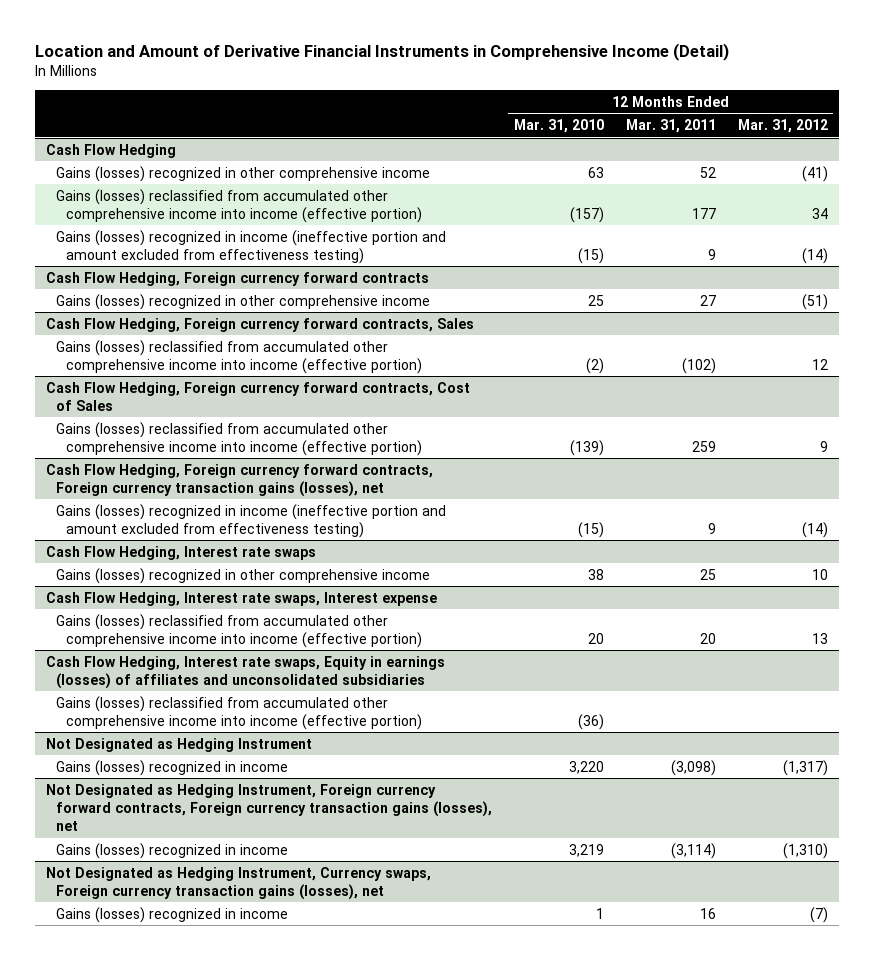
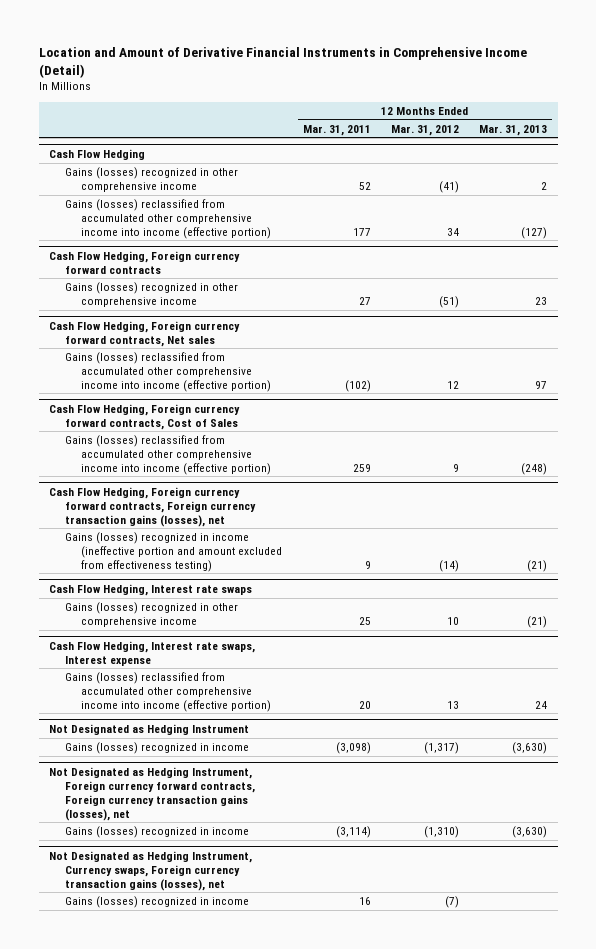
- | 12 Months Ended Mar. 31, 2010 | 12 Months Ended Mar. 31, 2011 | 12 Months Ended Mar. 31, 2012
+ | 12 Months Ended Mar. 31, 2011 | 12 Months Ended Mar. 31, 2012 | 12 Months Ended Mar. 31, 2013
@ Cash Flow Hedging
- Gains (losses) recognized in income (ineffective portion and amount excluded from effectiveness testing) | (15) | 9 | (14)
- Cash Flow Hedging, Foreign currency forward contracts, Sales
+ Cash Flow Hedging, Foreign currency forward contracts, Net sales
- Cash Flow Hedging, Interest rate swaps, Equity in earnings (losses) of affiliates and unconsolidated subsidiaries
- Gains (losses) reclassified from accumulated other comprehensive income into income (effective portion) | (36) | |

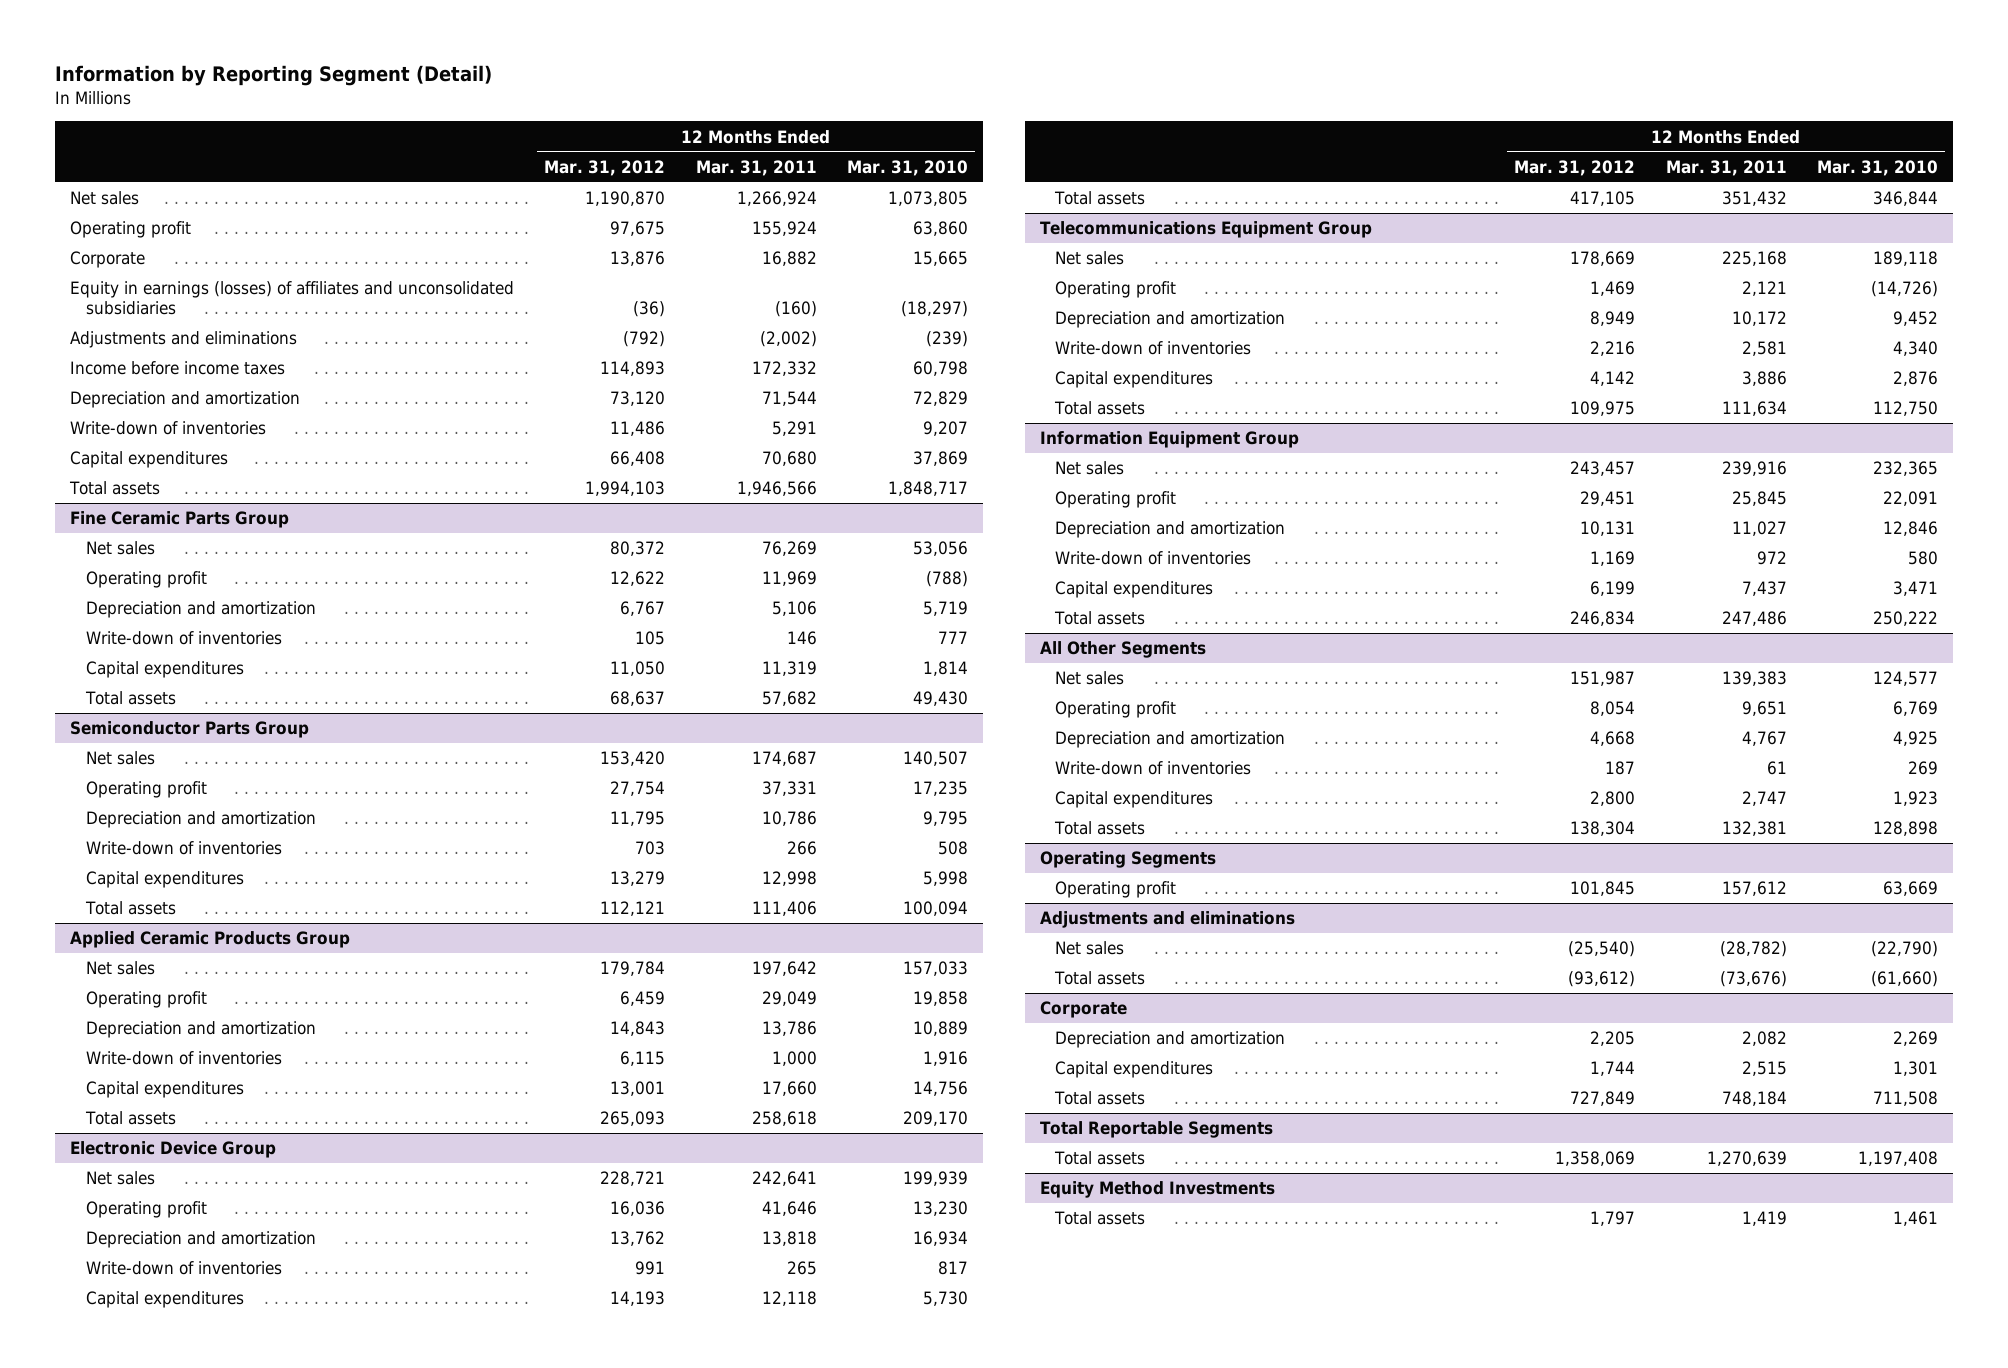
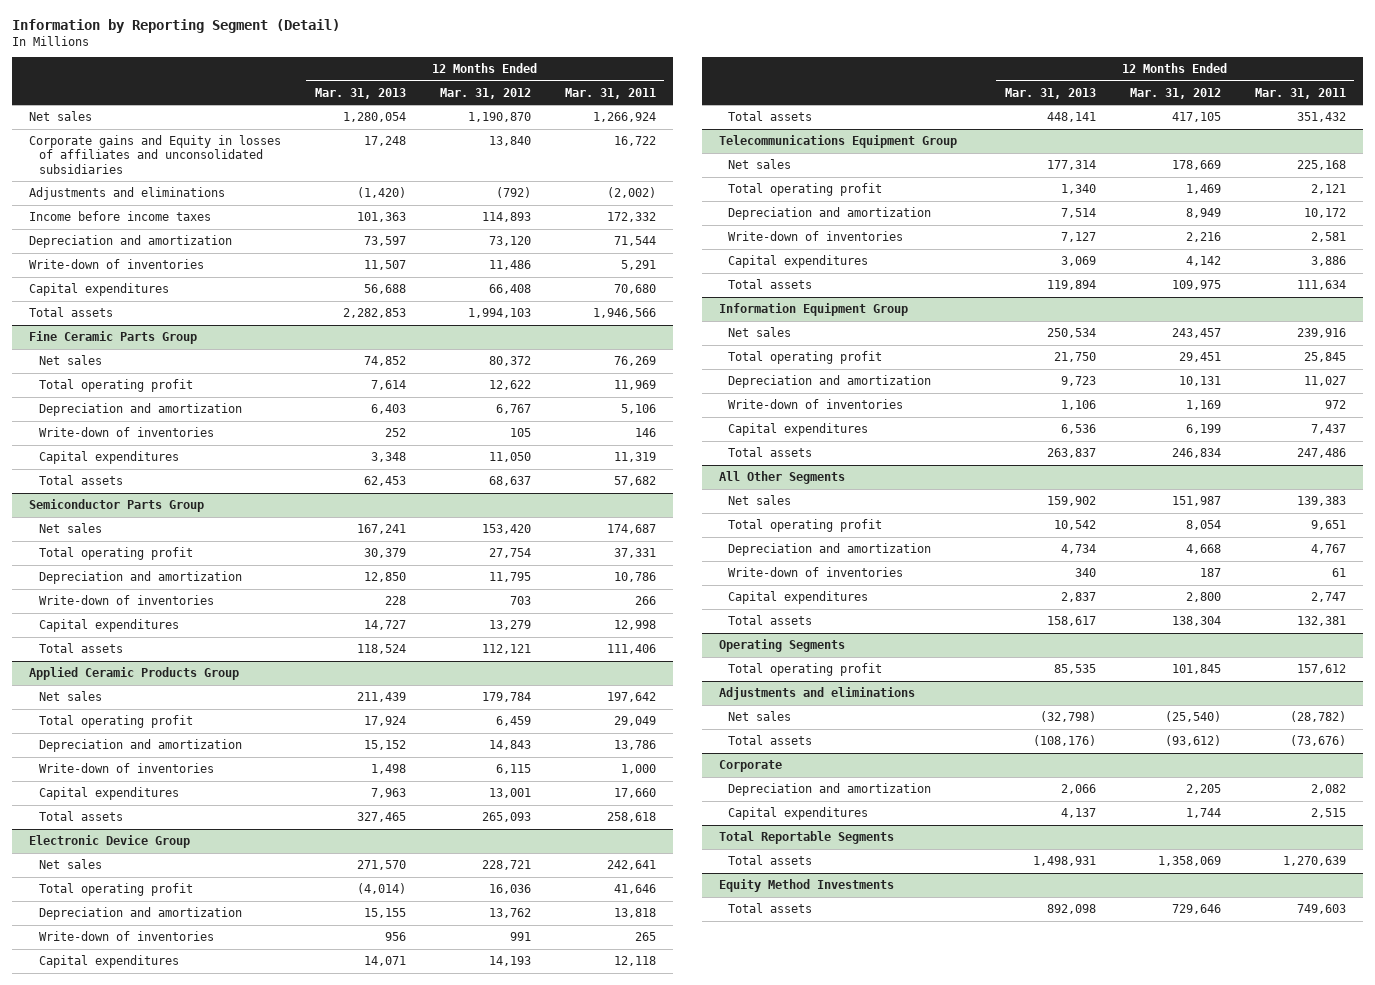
- | 12 Months Ended Mar. 31, 2012 | 12 Months Ended Mar. 31, 2011 | 12 Months Ended Mar. 31, 2010
+ | 12 Months Ended Mar. 31, 2013 | 12 Months Ended Mar. 31, 2012 | 12 Months Ended Mar. 31, 2011
- Operating profit | 97,675 | 155,924 | 63,860
- Corporate | 13,876 | 16,882 | 15,665
- Equity in earnings (losses) of affiliates and unconsolidated subsidiaries | (36) | (160) | (18,297)
+ Corporate gains and Equity in losses of affiliates and unconsolidated subsidiaries | 17,248 | 13,840 | 16,722
@ Fine Ceramic Parts Group
- Operating profit | 12,622 | 11,969 | (788)
+ Total operating profit | 7,614 | 12,622 | 11,969
@ Semiconductor Parts Group
- Operating profit | 27,754 | 37,331 | 17,235
+ Total operating profit | 30,379 | 27,754 | 37,331
@ Applied Ceramic Products Group
- Operating profit | 6,459 | 29,049 | 19,858
+ Total operating profit | 17,924 | 6,459 | 29,049
@ Electronic Device Group
- Operating profit | 16,036 | 41,646 | 13,230
+ Total operating profit | (4,014) | 16,036 | 41,646
@ Telecommunications Equipment Group
- Operating profit | 1,469 | 2,121 | (14,726)
+ Total operating profit | 1,340 | 1,469 | 2,121
@ Information Equipment Group
- Operating profit | 29,451 | 25,845 | 22,091
+ Total operating profit | 21,750 | 29,451 | 25,845
@ All Other Segments
- Operating profit | 8,054 | 9,651 | 6,769
+ Total operating profit | 10,542 | 8,054 | 9,651
@ Operating Segments
- Operating profit | 101,845 | 157,612 | 63,669
+ Total operating profit | 85,535 | 101,845 | 157,612
@ Corporate
- Total assets | 727,849 | 748,184 | 711,508
@ Equity Method Investments
- Total assets | 1,797 | 1,419 | 1,461
+ Total assets | 892,098 | 729,646 | 749,603

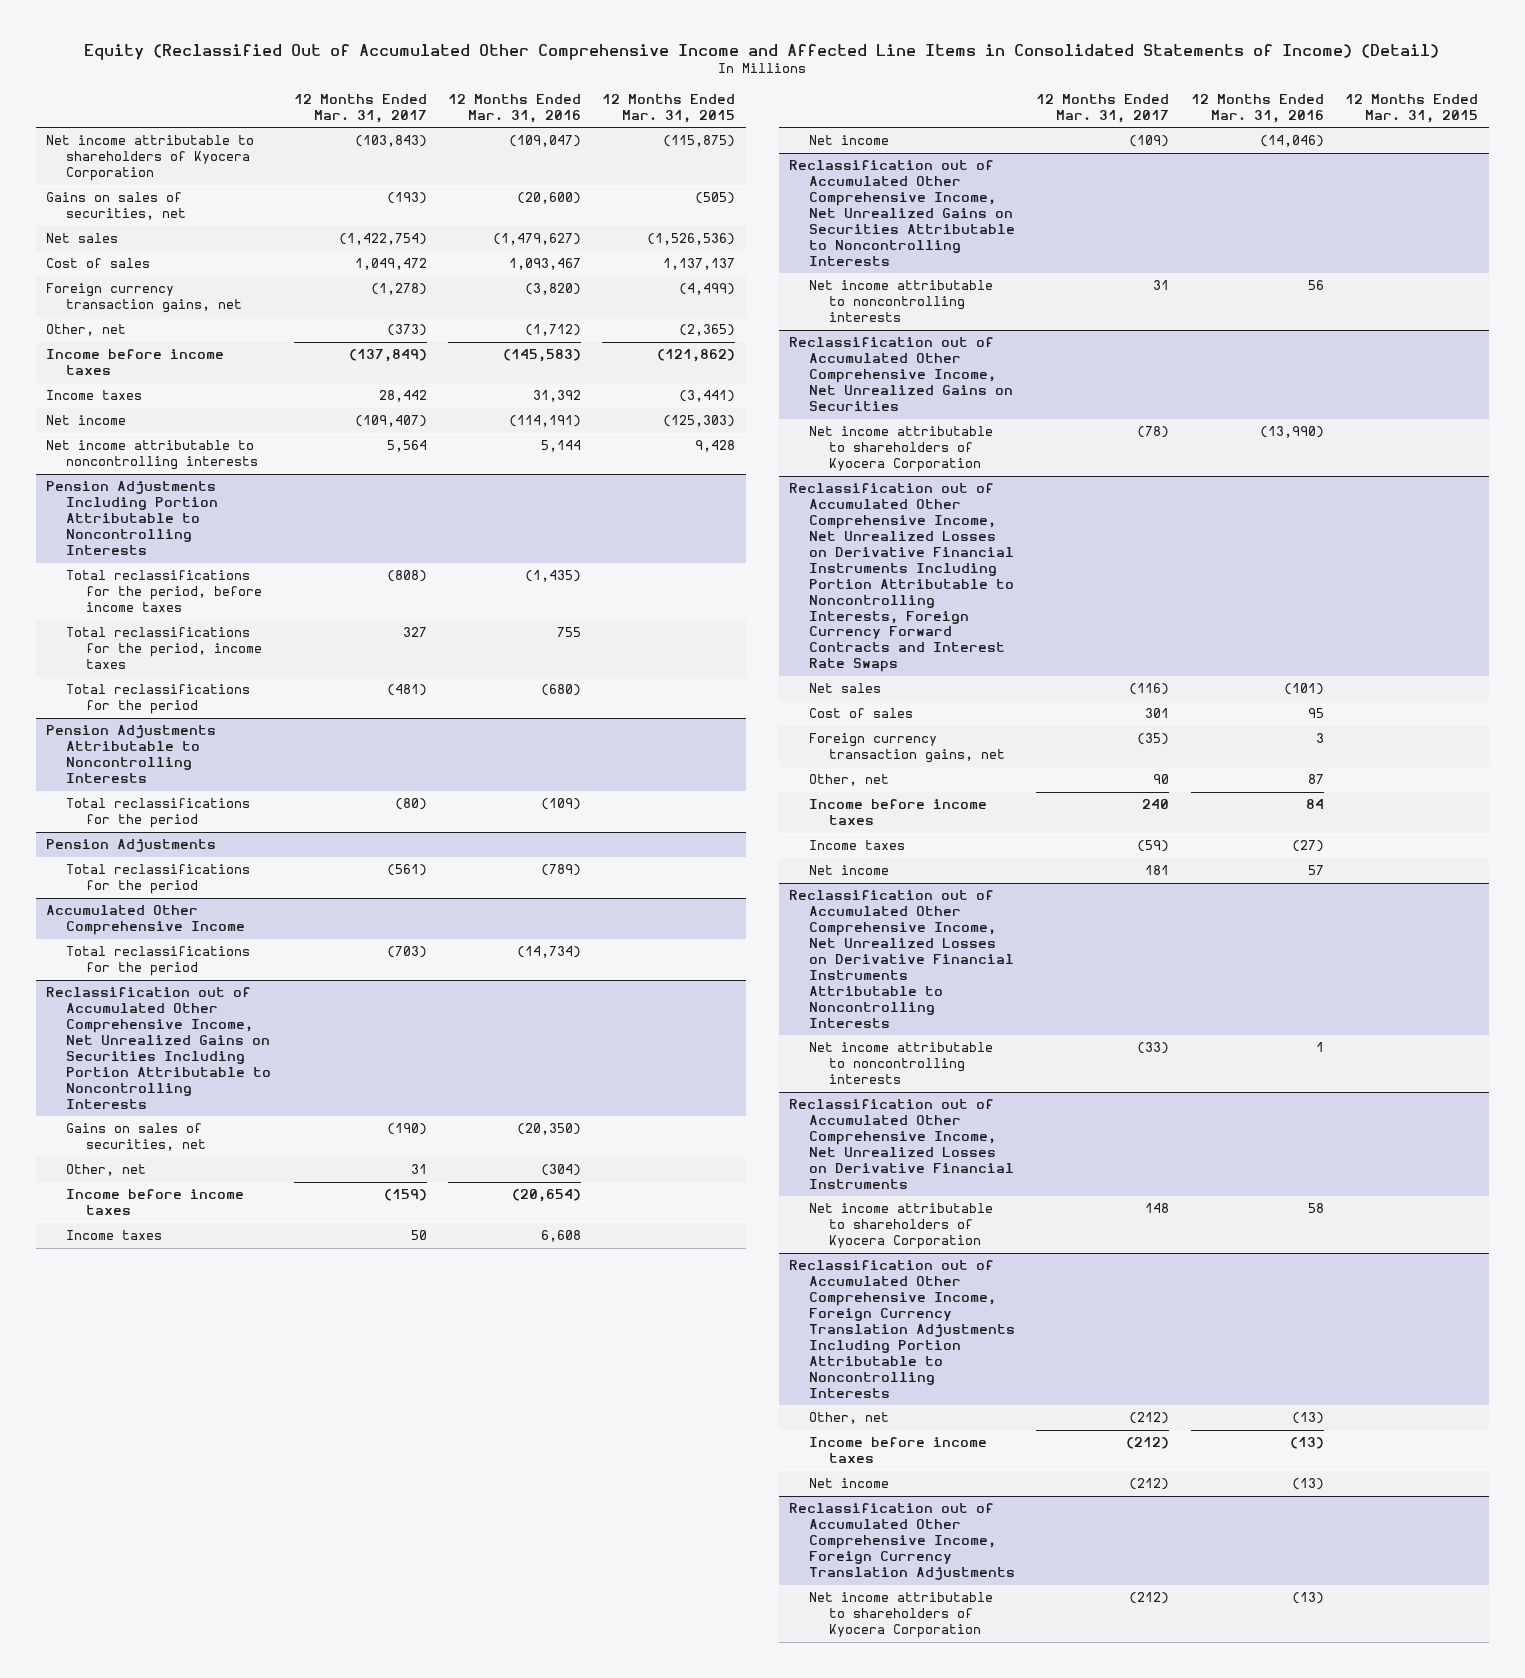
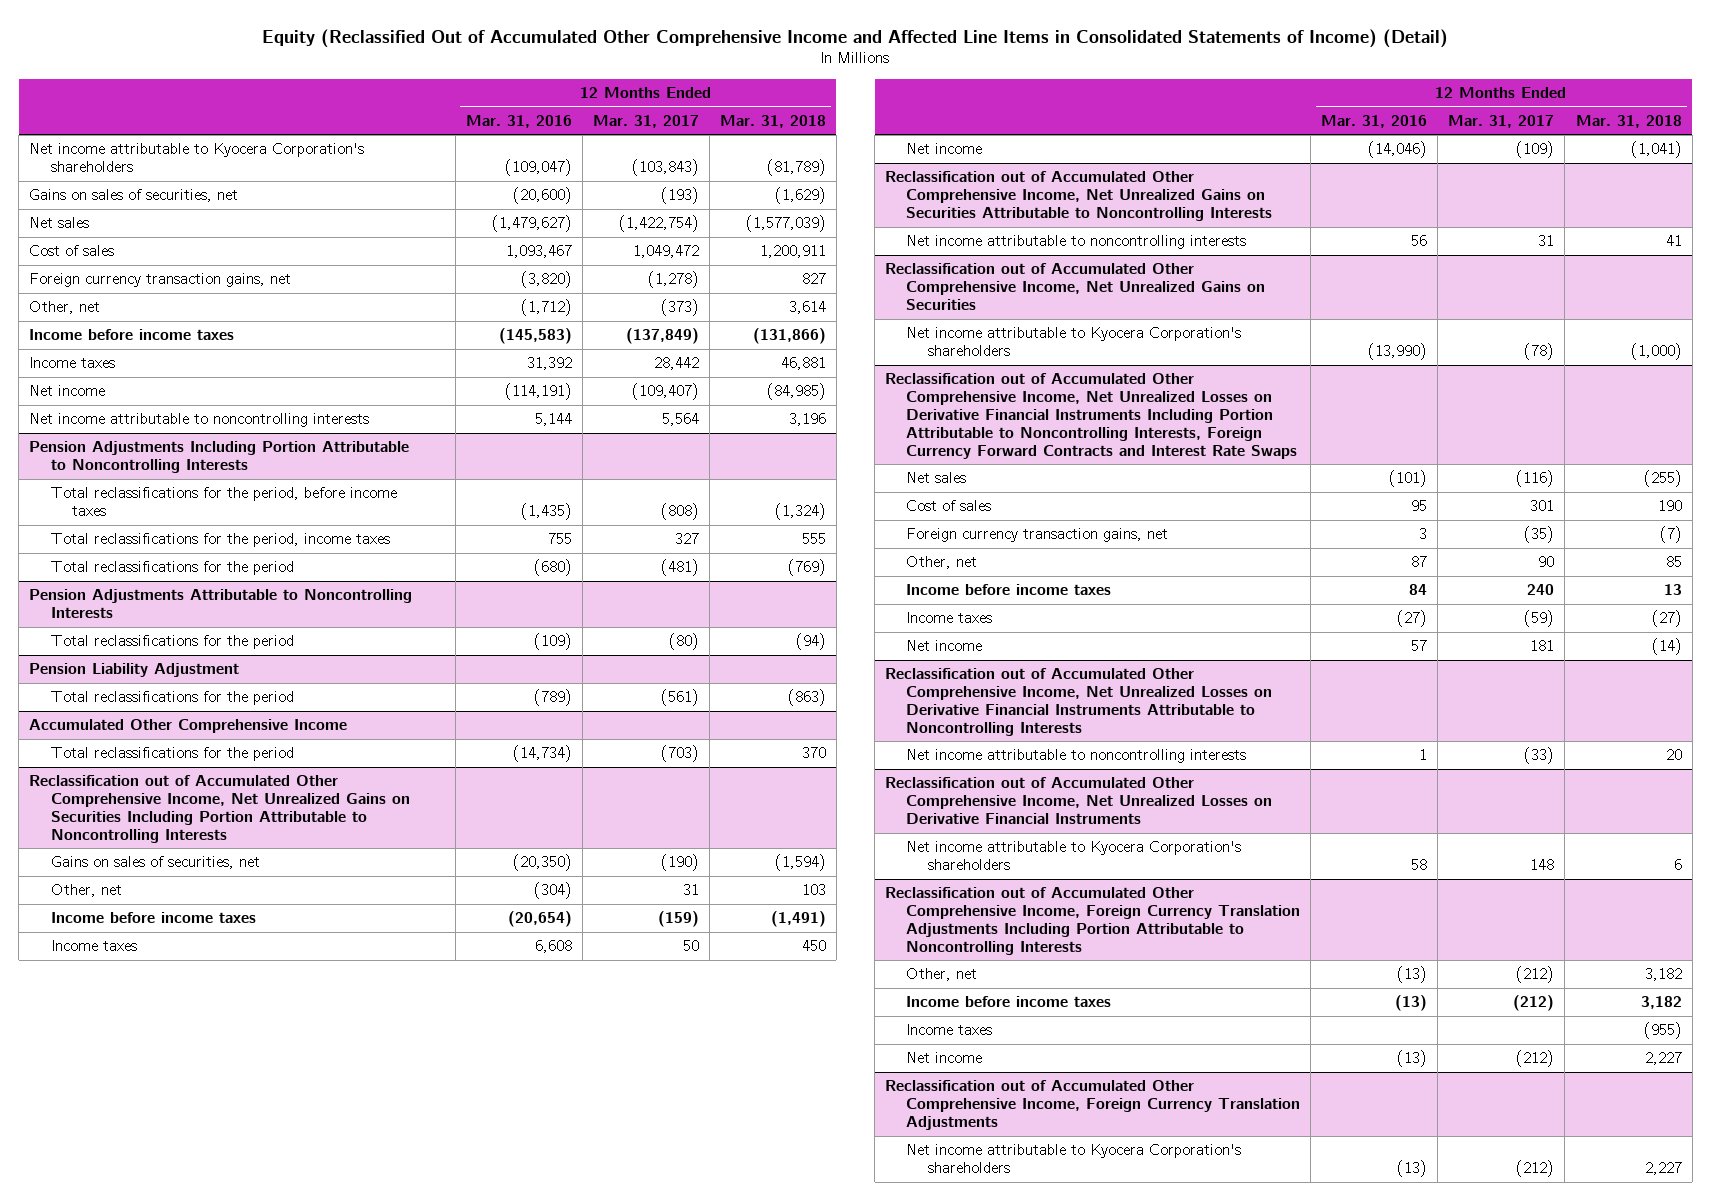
- | 12 Months Ended Mar. 31, 2017 | 12 Months Ended Mar. 31, 2016 | 12 Months Ended Mar. 31, 2015
+ | 12 Months Ended Mar. 31, 2016 | 12 Months Ended Mar. 31, 2017 | 12 Months Ended Mar. 31, 2018
- Net income attributable to shareholders of Kyocera Corporation | (103,843) | (109,047) | (115,875)
+ Net income attributable to Kyocera Corporation's shareholders | (109,047) | (103,843) | (81,789)
- Pension Adjustments
+ Pension Liability Adjustment
@ Reclassification out of Accumulated Other Comprehensive Income, Net Unrealized Gains on Securities
- Net income attributable to shareholders of Kyocera Corporation | (78) | (13,990) |
+ Net income attributable to Kyocera Corporation's shareholders | (13,990) | (78) | (1,000)
@ Reclassification out of Accumulated Other Comprehensive Income, Net Unrealized Losses on Derivative Financial Instruments
- Net income attributable to shareholders of Kyocera Corporation | 148 | 58 |
+ Net income attributable to Kyocera Corporation's shareholders | 58 | 148 | 6
@ Reclassification out of Accumulated Other Comprehensive Income, Foreign Currency Translation Adjustments Including Portion Attributable to Noncontrolling Interests
+ Income taxes | | | (955)
@ Reclassification out of Accumulated Other Comprehensive Income, Foreign Currency Translation Adjustments
- Net income attributable to shareholders of Kyocera Corporation | (212) | (13) |
+ Net income attributable to Kyocera Corporation's shareholders | (13) | (212) | 2,227

